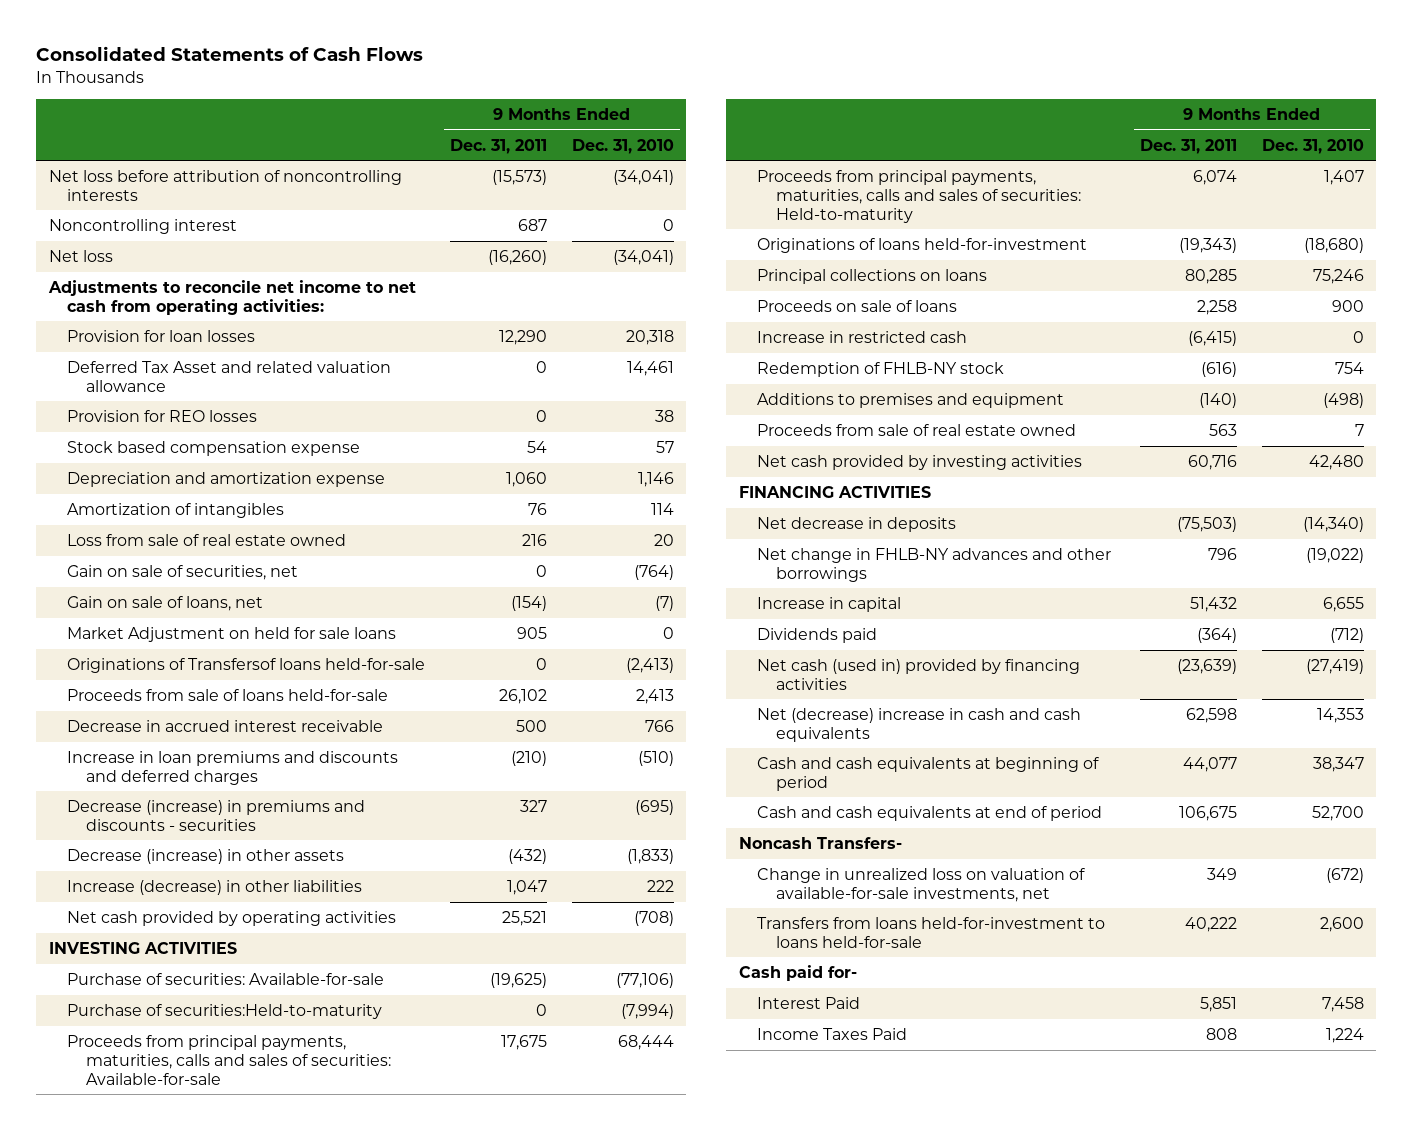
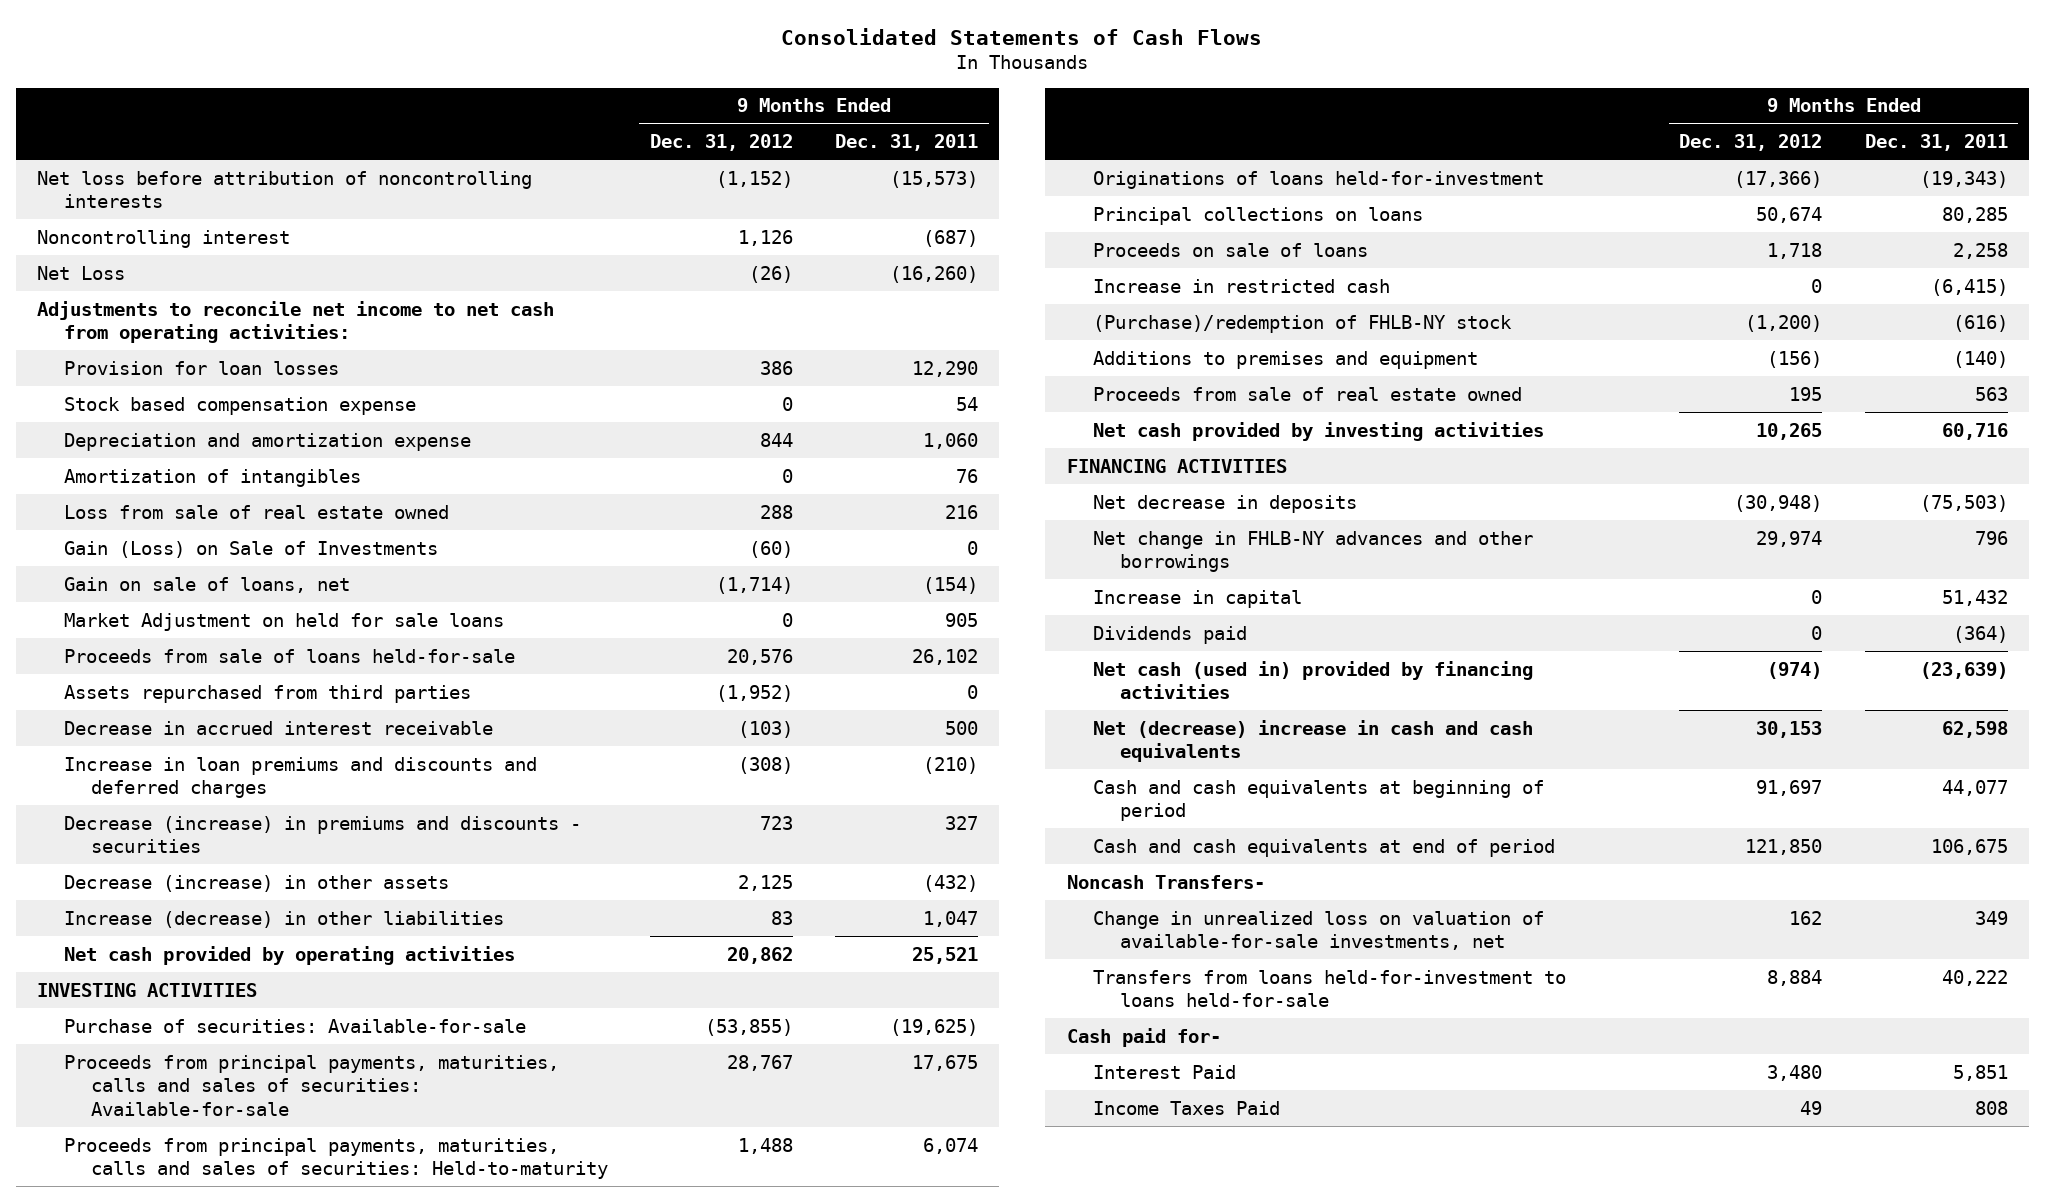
- | 9 Months Ended Dec. 31, 2011 | 9 Months Ended Dec. 31, 2010
+ | 9 Months Ended Dec. 31, 2012 | 9 Months Ended Dec. 31, 2011
- Noncontrolling interest | 687 | 0
- Net loss | (16,260) | (34,041)
+ Noncontrolling interest | 1,126 | (687)
+ Net Loss | (26) | (16,260)
- Deferred Tax Asset and related valuation allowance | 0 | 14,461
- Provision for REO losses | 0 | 38
- Gain on sale of securities, net | 0 | (764)
+ Gain (Loss) on Sale of Investments | (60) | 0
- Originations of Transfersof loans held-for-sale | 0 | (2,413)
+ Assets repurchased from third parties | (1,952) | 0
- Purchase of securities:Held-to-maturity | 0 | (7,994)
- Redemption of FHLB-NY stock | (616) | 754
+ (Purchase)/redemption of FHLB-NY stock | (1,200) | (616)

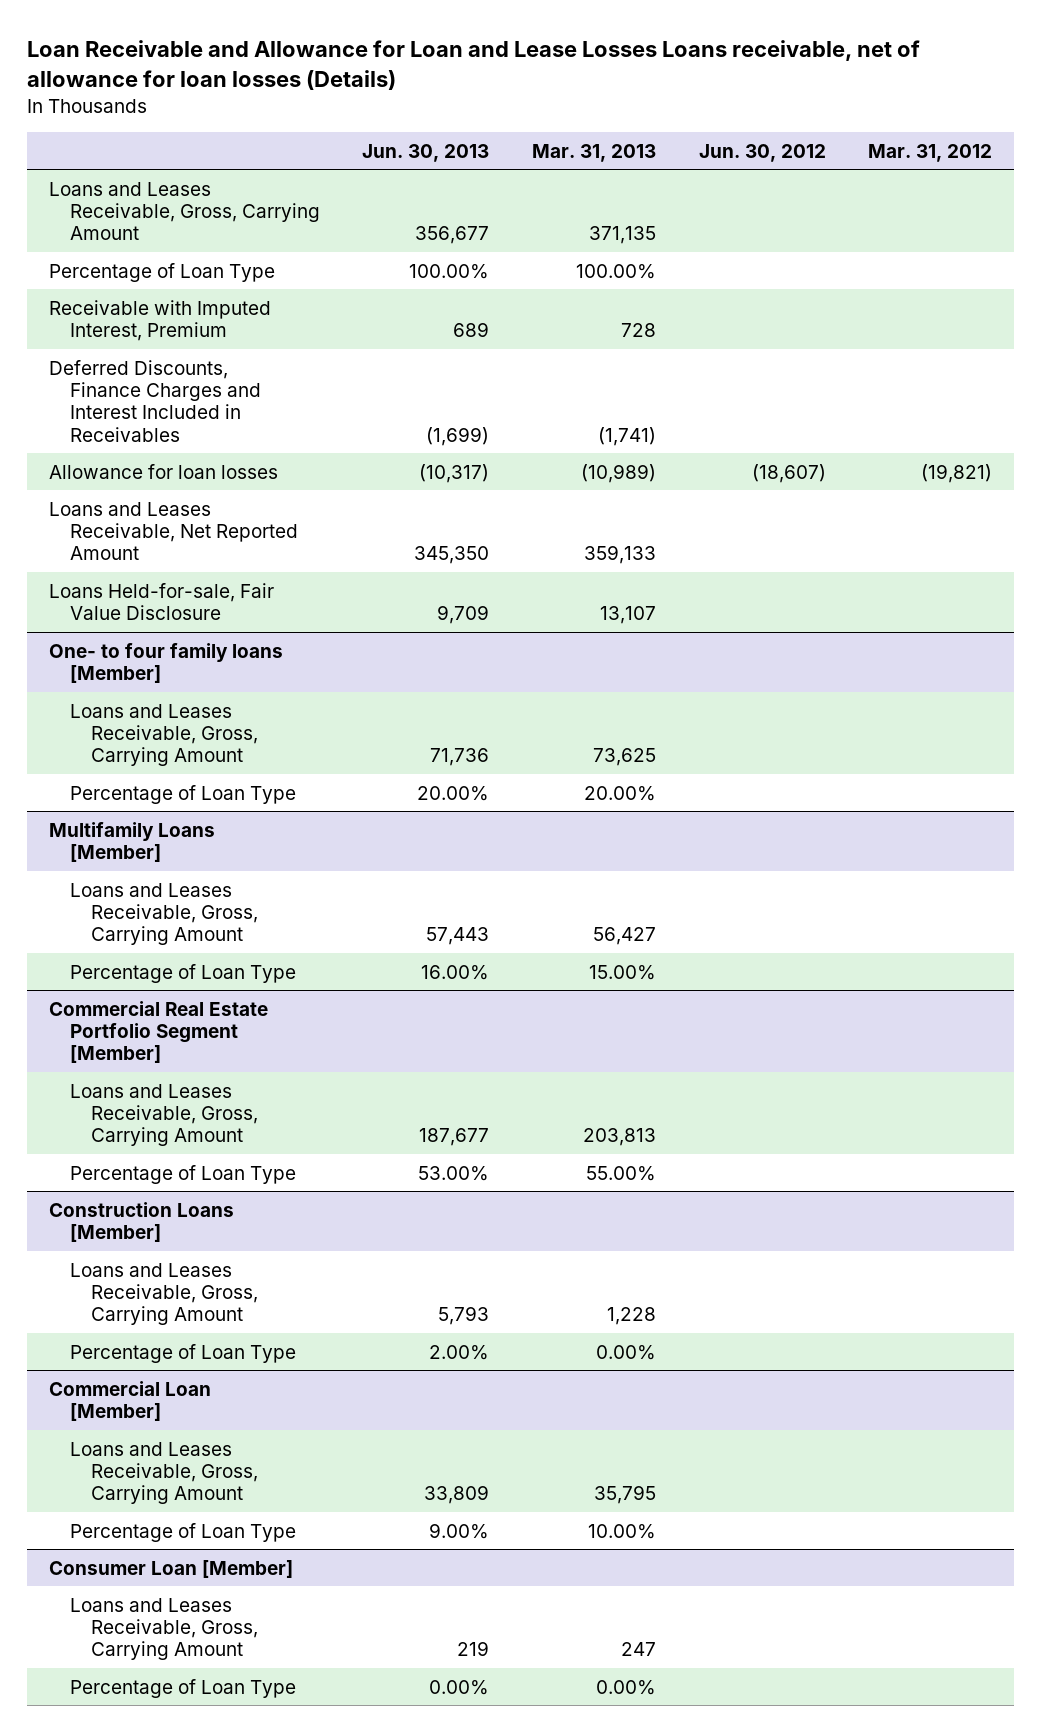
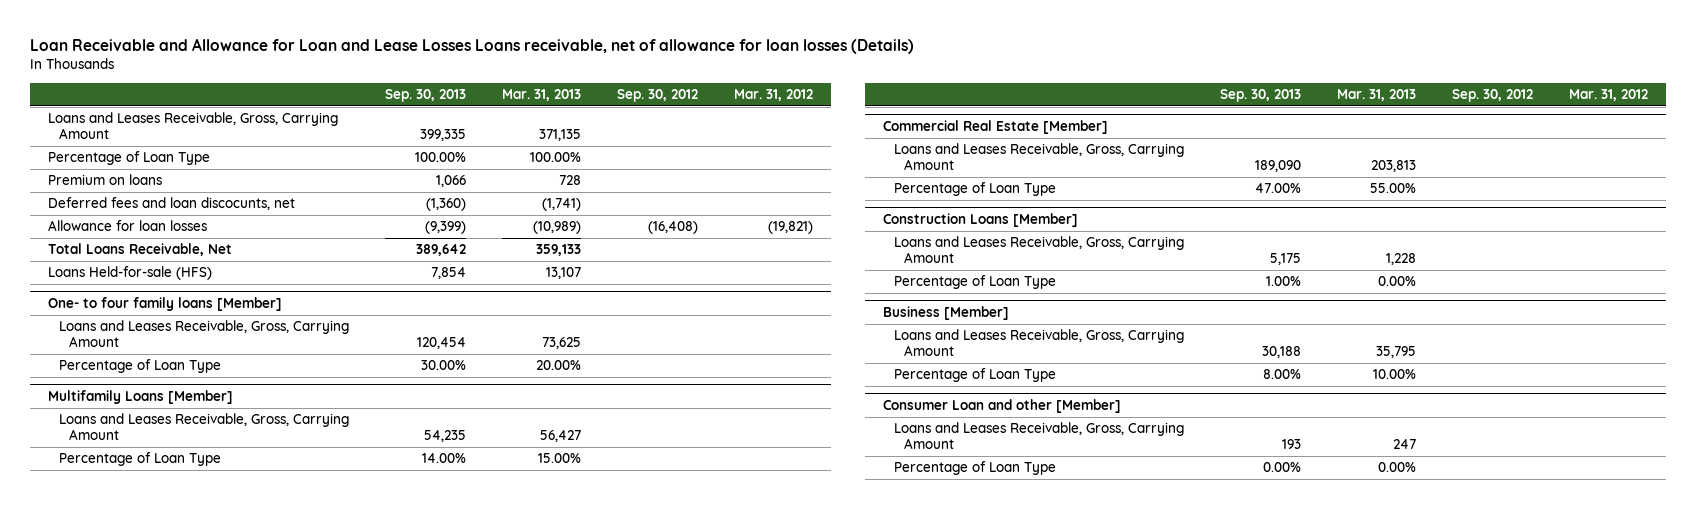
- | Jun. 30, 2013 | Mar. 31, 2013 | Jun. 30, 2012 | Mar. 31, 2012
+ | Sep. 30, 2013 | Mar. 31, 2013 | Sep. 30, 2012 | Mar. 31, 2012
- Receivable with Imputed Interest, Premium | 689 | 728 | |
- Deferred Discounts, Finance Charges and Interest Included in Receivables | (1,699) | (1,741) | |
+ Premium on loans | 1,066 | 728 | |
+ Deferred fees and loan discocunts, net | (1,360) | (1,741) | |
- Loans and Leases Receivable, Net Reported Amount | 345,350 | 359,133 | |
- Loans Held-for-sale, Fair Value Disclosure | 9,709 | 13,107 | |
+ Total Loans Receivable, Net | 389,642 | 359,133 | |
+ Loans Held-for-sale (HFS) | 7,854 | 13,107 | |
- Commercial Real Estate Portfolio Segment [Member]
+ Commercial Real Estate [Member]
- Commercial Loan [Member]
+ Business [Member]
- Consumer Loan [Member]
+ Consumer Loan and other [Member]

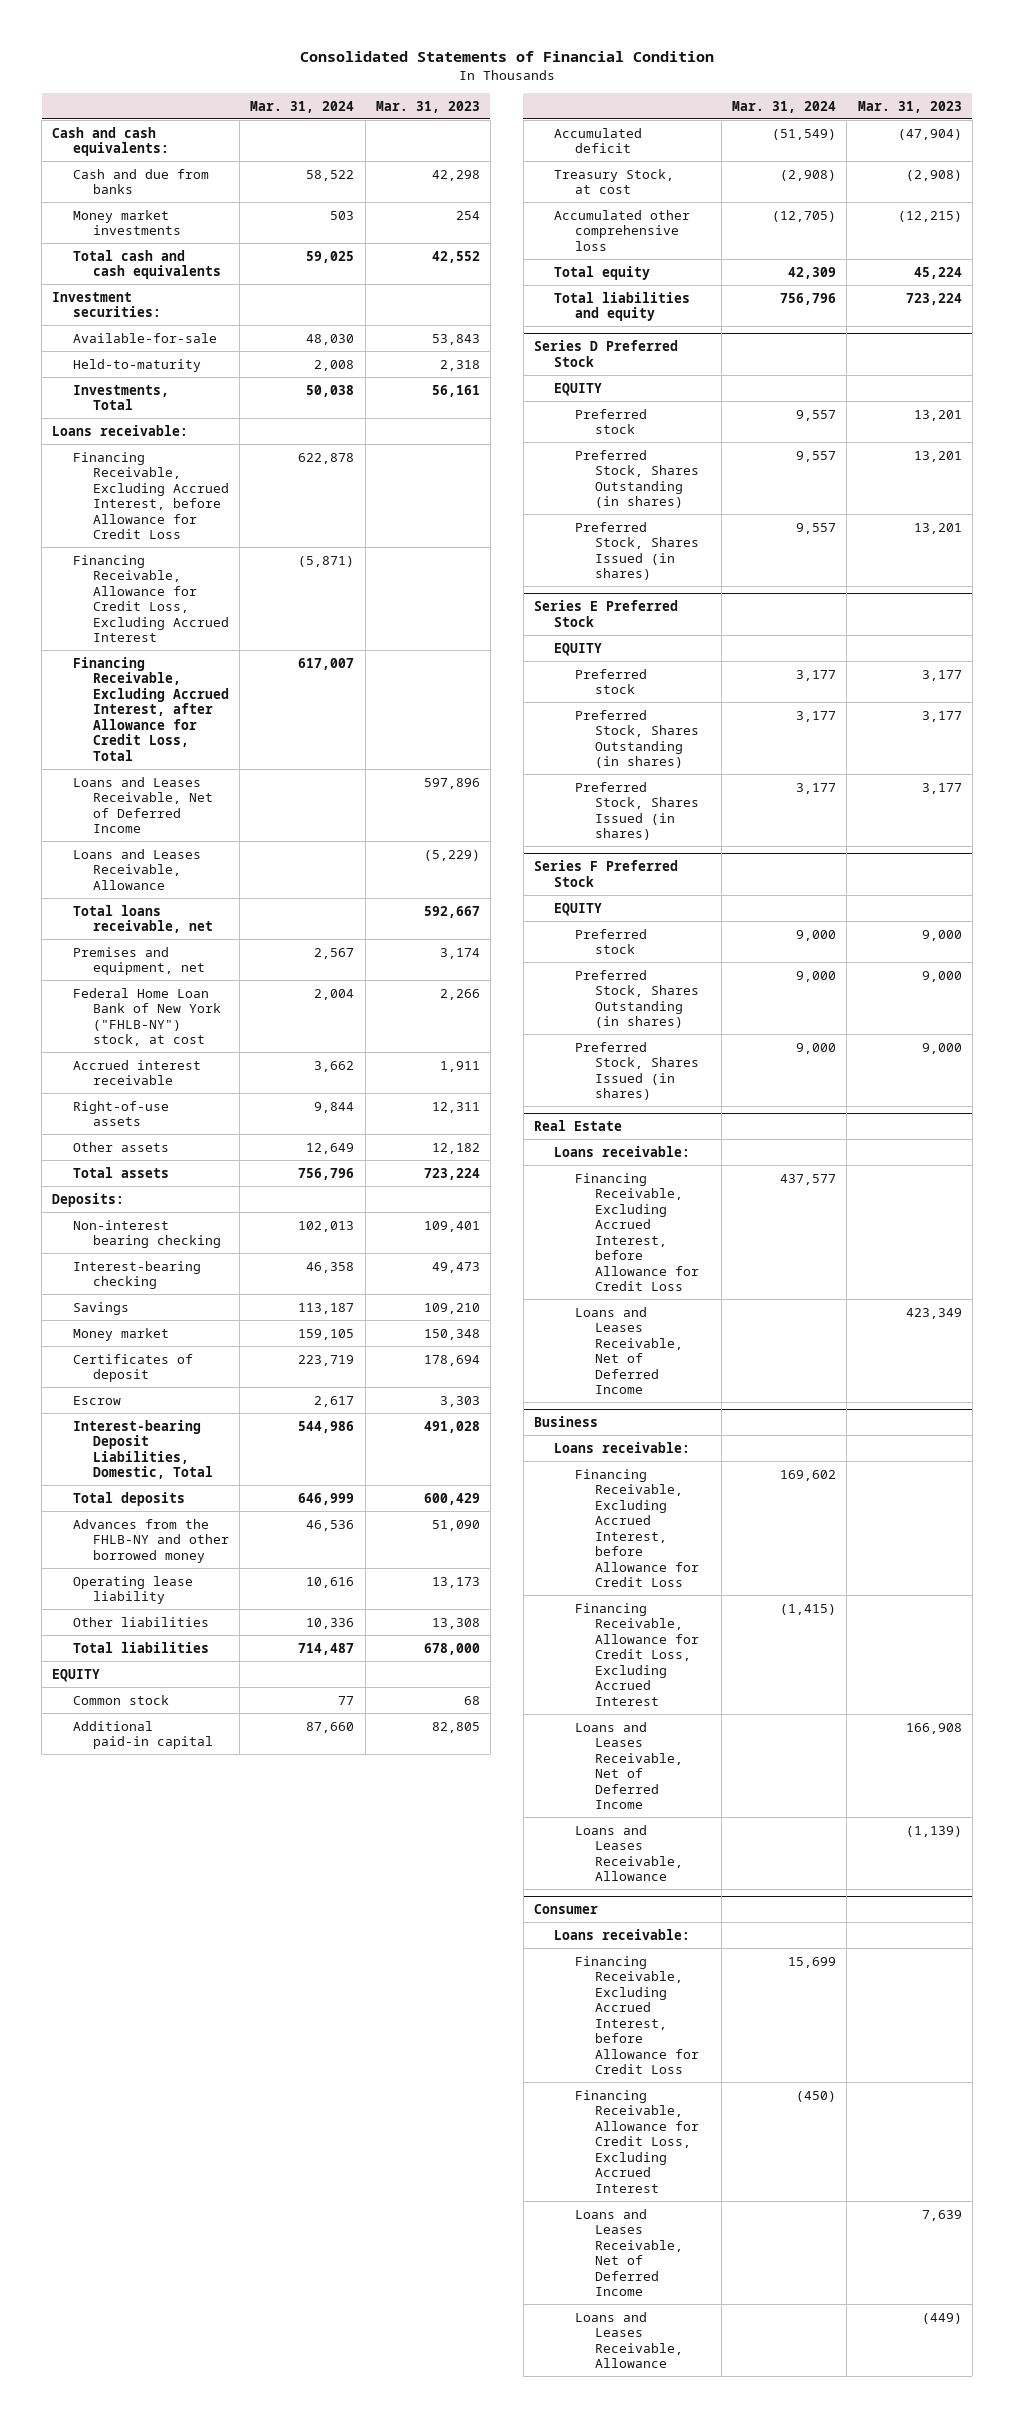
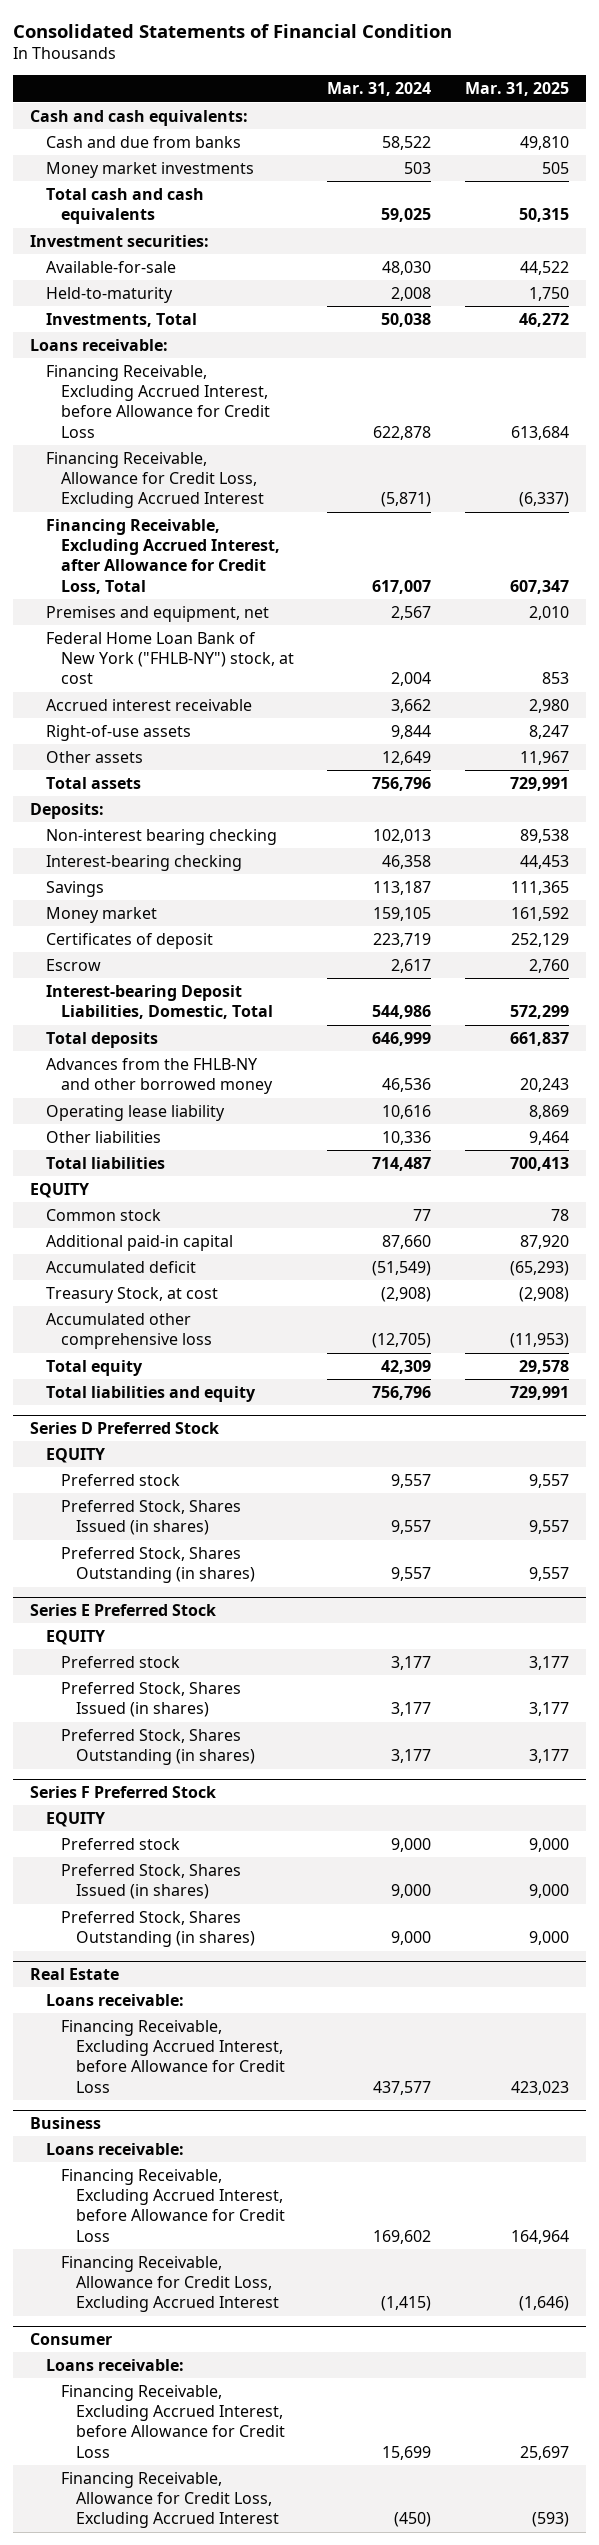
- | Mar. 31, 2024 | Mar. 31, 2023
+ | Mar. 31, 2024 | Mar. 31, 2025
- Loans and Leases Receivable, Net of Deferred Income | | 597,896
- Loans and Leases Receivable, Allowance | | (5,229)
- Total loans receivable, net | | 592,667
@ Series D Preferred Stock
moved down: Preferred Stock, Shares Outstanding (in shares) | 9,557 | 9,557
@ Series E Preferred Stock
moved down: Preferred Stock, Shares Outstanding (in shares) | 3,177 | 3,177
@ Series F Preferred Stock
moved down: Preferred Stock, Shares Outstanding (in shares) | 9,000 | 9,000
@ Real Estate
- Loans and Leases Receivable, Net of Deferred Income | | 423,349
@ Business
- Loans and Leases Receivable, Net of Deferred Income | | 166,908
- Loans and Leases Receivable, Allowance | | (1,139)
@ Consumer
- Loans and Leases Receivable, Net of Deferred Income | | 7,639
- Loans and Leases Receivable, Allowance | | (449)

